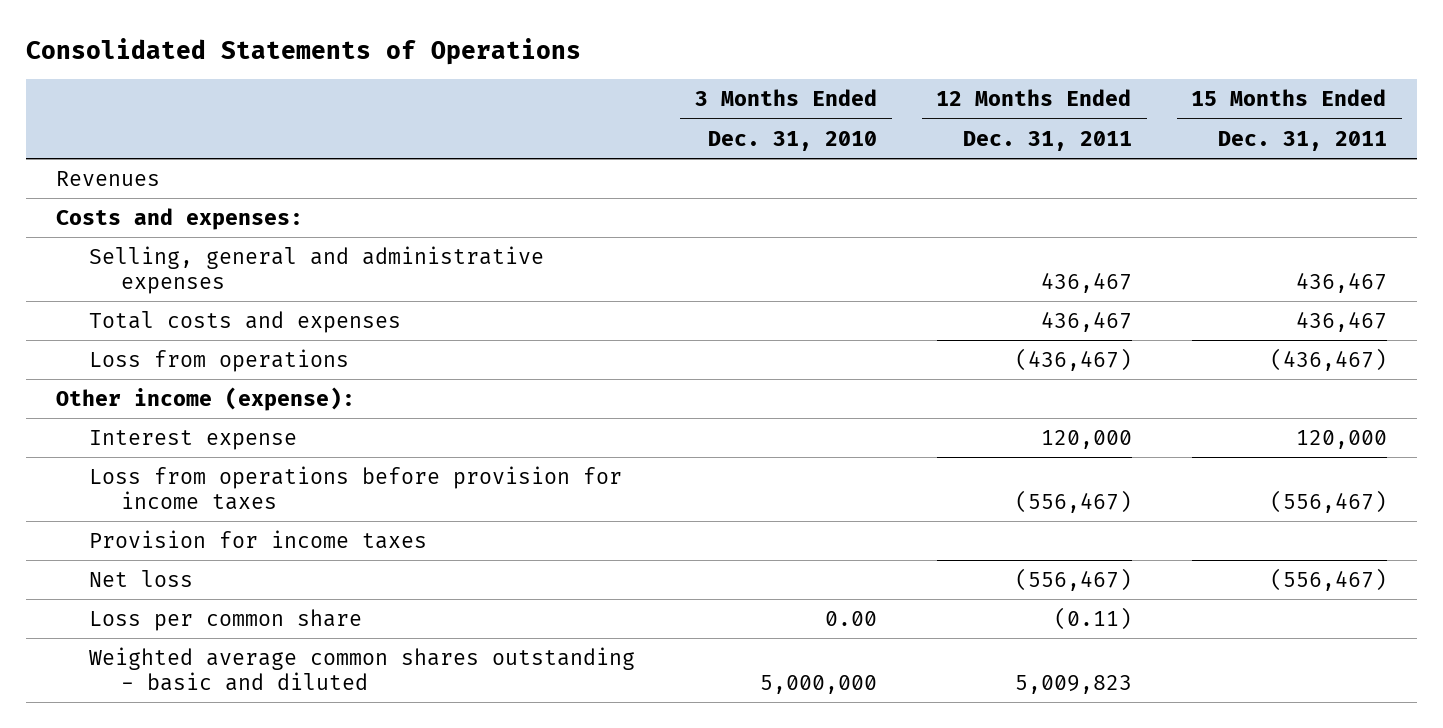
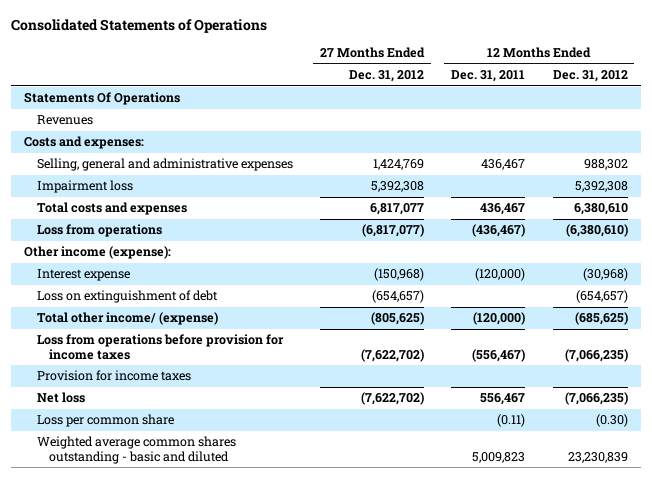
- | 3 Months Ended Dec. 31, 2010 | 12 Months Ended Dec. 31, 2011 | 15 Months Ended Dec. 31, 2011
+ | 27 Months Ended Dec. 31, 2012 | 12 Months Ended Dec. 31, 2011 | 12 Months Ended Dec. 31, 2012
+ Statements Of Operations
+ Impairment loss | 5,392,308 | | 5,392,308
- Interest expense | | 120,000 | 120,000
+ Interest expense | (150,968) | (120,000) | (30,968)
+ Loss on extinguishment of debt | (654,657) | | (654,657)
+ Total other income/ (expense) | (805,625) | (120,000) | (685,625)
- Net loss | | (556,467) | (556,467)
+ Net loss | (7,622,702) | 556,467 | (7,066,235)

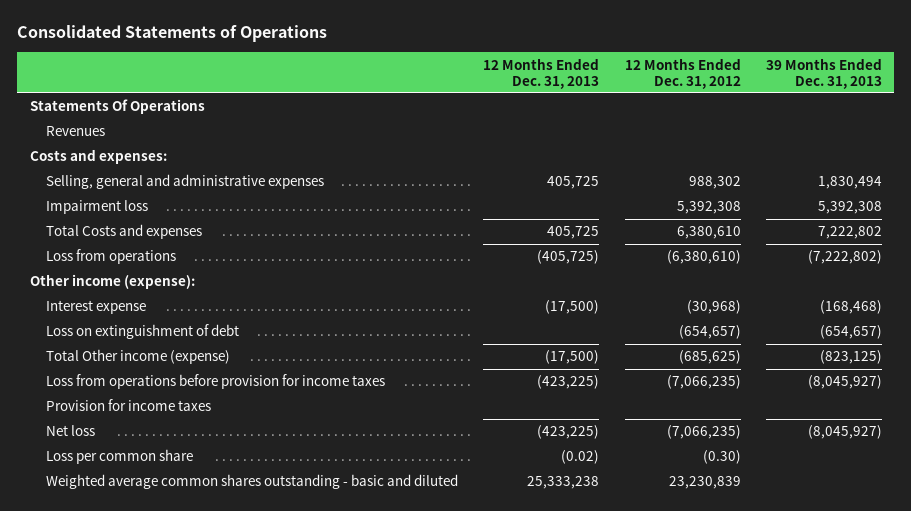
- | 27 Months Ended Dec. 31, 2012 | 12 Months Ended Dec. 31, 2011 | 12 Months Ended Dec. 31, 2012
+ | 12 Months Ended Dec. 31, 2013 | 12 Months Ended Dec. 31, 2012 | 39 Months Ended Dec. 31, 2013
- Total costs and expenses | 6,817,077 | 436,467 | 6,380,610
+ Total Costs and expenses | 405,725 | 6,380,610 | 7,222,802
- Total other income/ (expense) | (805,625) | (120,000) | (685,625)
+ Total Other income (expense) | (17,500) | (685,625) | (823,125)

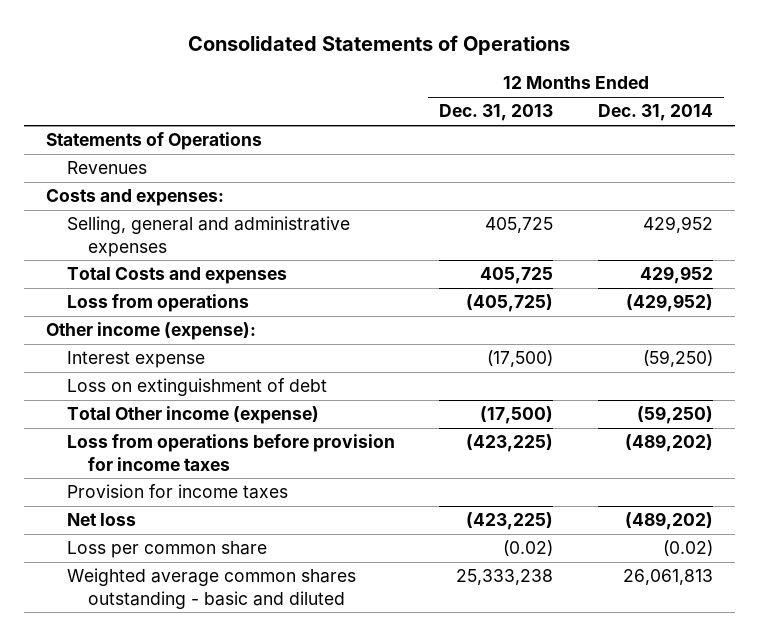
- | 12 Months Ended Dec. 31, 2013 | 12 Months Ended Dec. 31, 2012 | 39 Months Ended Dec. 31, 2013
+ | 12 Months Ended Dec. 31, 2013 | 12 Months Ended Dec. 31, 2014
- Statements Of Operations
+ Statements of Operations
- Impairment loss | | 5,392,308 | 5,392,308

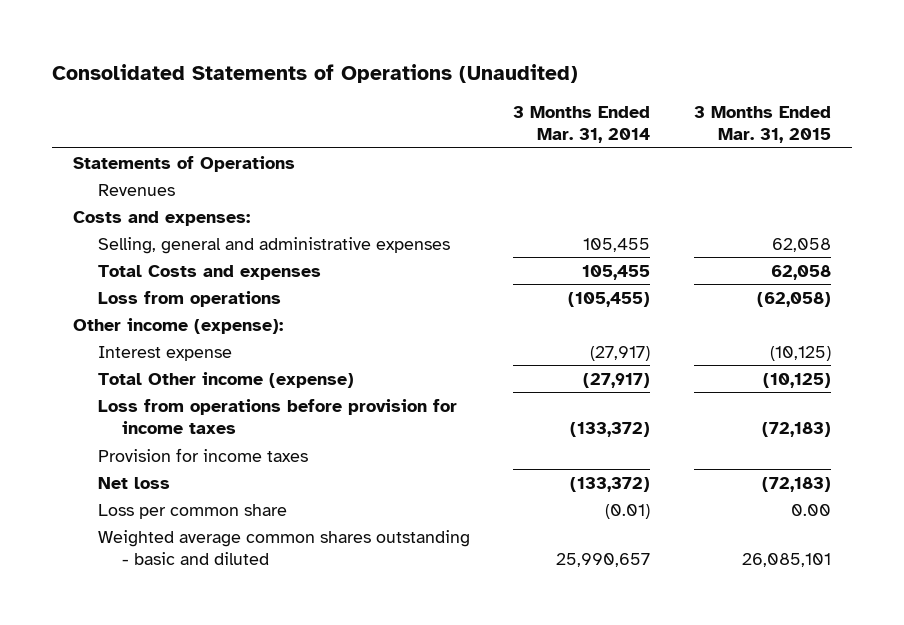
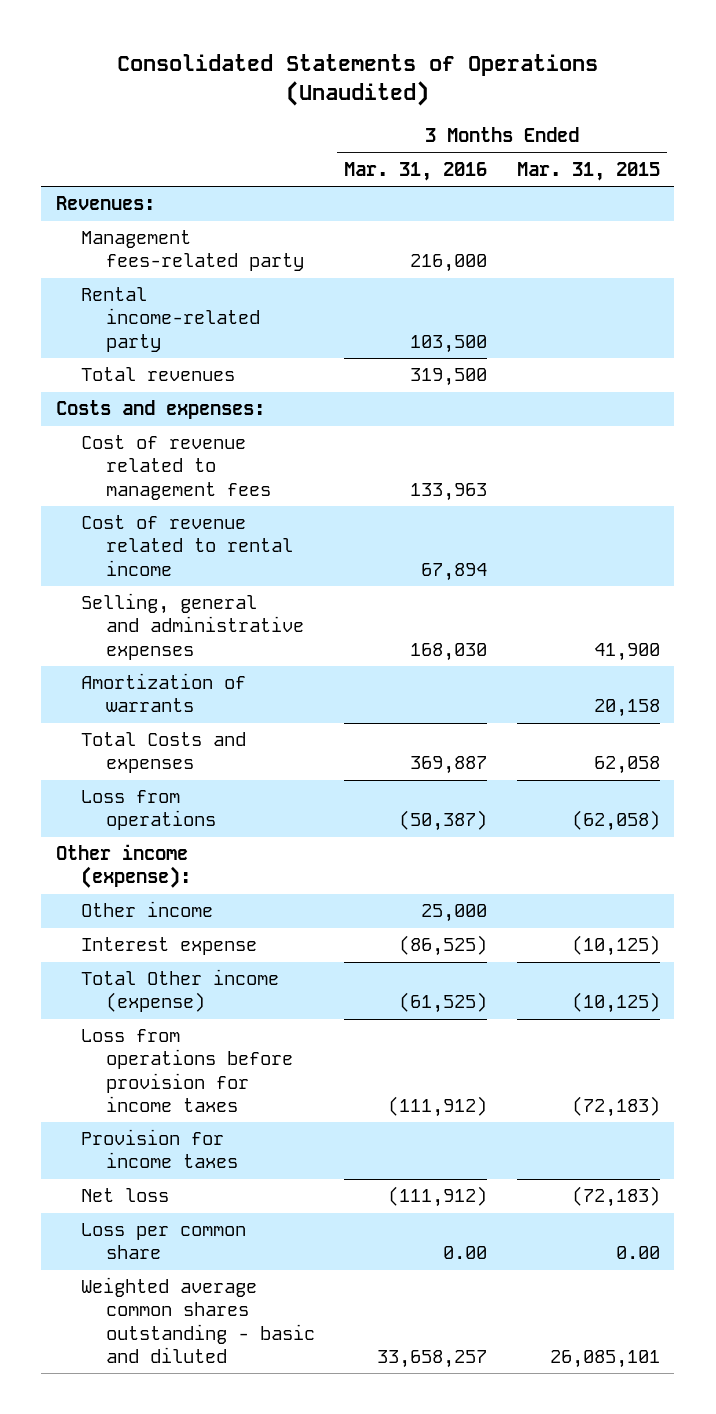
- | 3 Months Ended Mar. 31, 2014 | 3 Months Ended Mar. 31, 2015
+ | 3 Months Ended Mar. 31, 2016 | 3 Months Ended Mar. 31, 2015
- Statements of Operations
- Revenues
+ Revenues:
+ Management fees-related party | 216,000 |
+ Rental income-related party | 103,500 |
+ Total revenues | 319,500 |
- Selling, general and administrative expenses | 105,455 | 62,058
+ Cost of revenue related to management fees | 133,963 |
+ Cost of revenue related to rental income | 67,894 |
+ Selling, general and administrative expenses | 168,030 | 41,900
+ Amortization of warrants | | 20,158
+ Other income | 25,000 |

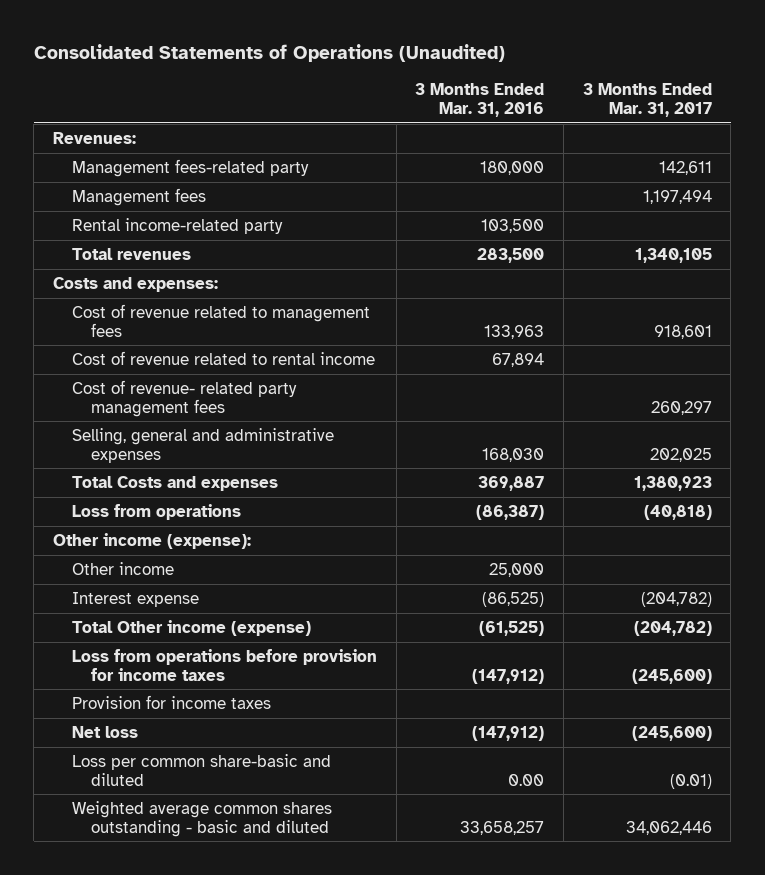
- | 3 Months Ended Mar. 31, 2016 | 3 Months Ended Mar. 31, 2015
+ | 3 Months Ended Mar. 31, 2016 | 3 Months Ended Mar. 31, 2017
- Management fees-related party | 216,000 |
+ Management fees-related party | 180,000 | 142,611
+ Management fees | | 1,197,494
- Total revenues | 319,500 |
+ Total revenues | 283,500 | 1,340,105
+ Cost of revenue- related party management fees | | 260,297
- Amortization of warrants | | 20,158
- Loss from operations | (50,387) | (62,058)
+ Loss from operations | (86,387) | (40,818)
- Loss from operations before provision for income taxes | (111,912) | (72,183)
+ Loss from operations before provision for income taxes | (147,912) | (245,600)
- Net loss | (111,912) | (72,183)
- Loss per common share | 0.00 | 0.00
+ Net loss | (147,912) | (245,600)
+ Loss per common share-basic and diluted | 0.00 | (0.01)

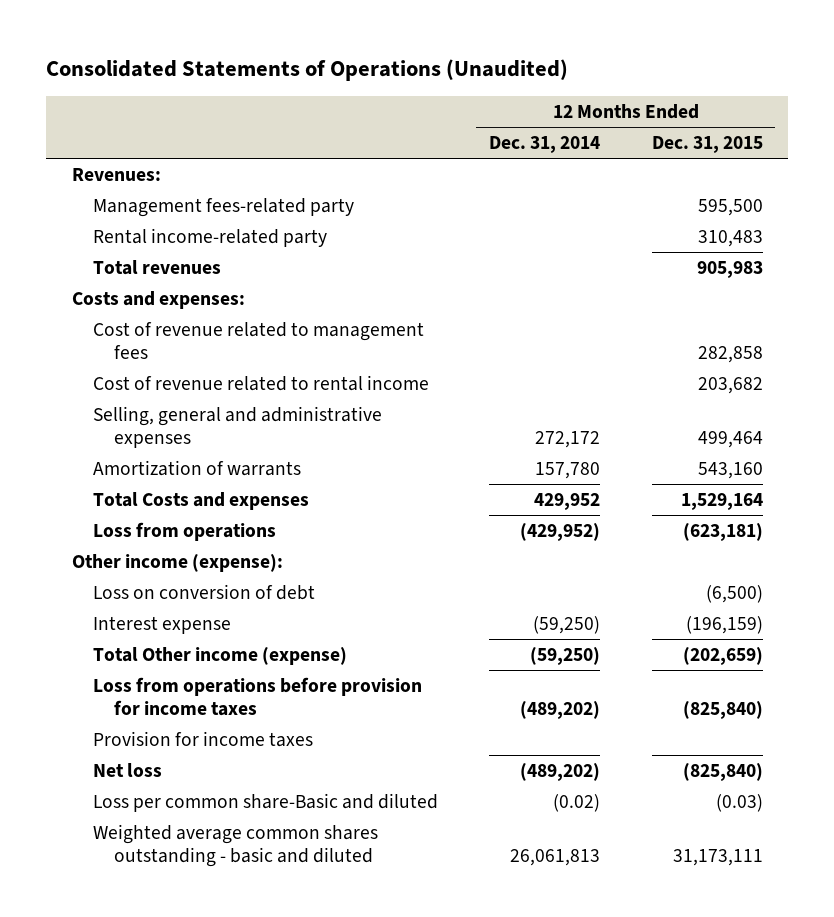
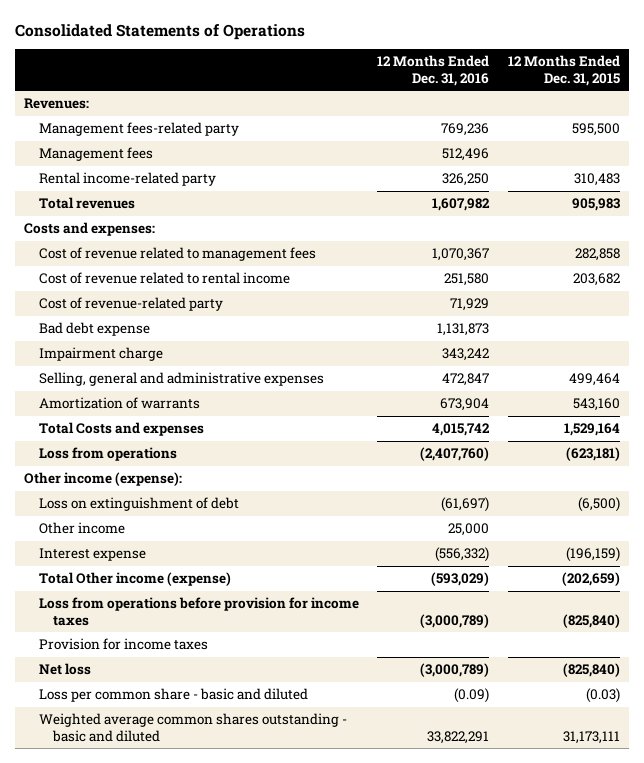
- Consolidated Statements of Operations (Unaudited)
+ Consolidated Statements of Operations
- | 12 Months Ended Dec. 31, 2014 | 12 Months Ended Dec. 31, 2015
+ | 12 Months Ended Dec. 31, 2016 | 12 Months Ended Dec. 31, 2015
+ Management fees | 512,496 |
+ Cost of revenue-related party | 71,929 |
+ Bad debt expense | 1,131,873 |
+ Impairment charge | 343,242 |
- Loss on conversion of debt | | (6,500)
+ Loss on extinguishment of debt | (61,697) | (6,500)
+ Other income | 25,000 |
- Loss per common share-Basic and diluted | (0.02) | (0.03)
+ Loss per common share - basic and diluted | (0.09) | (0.03)

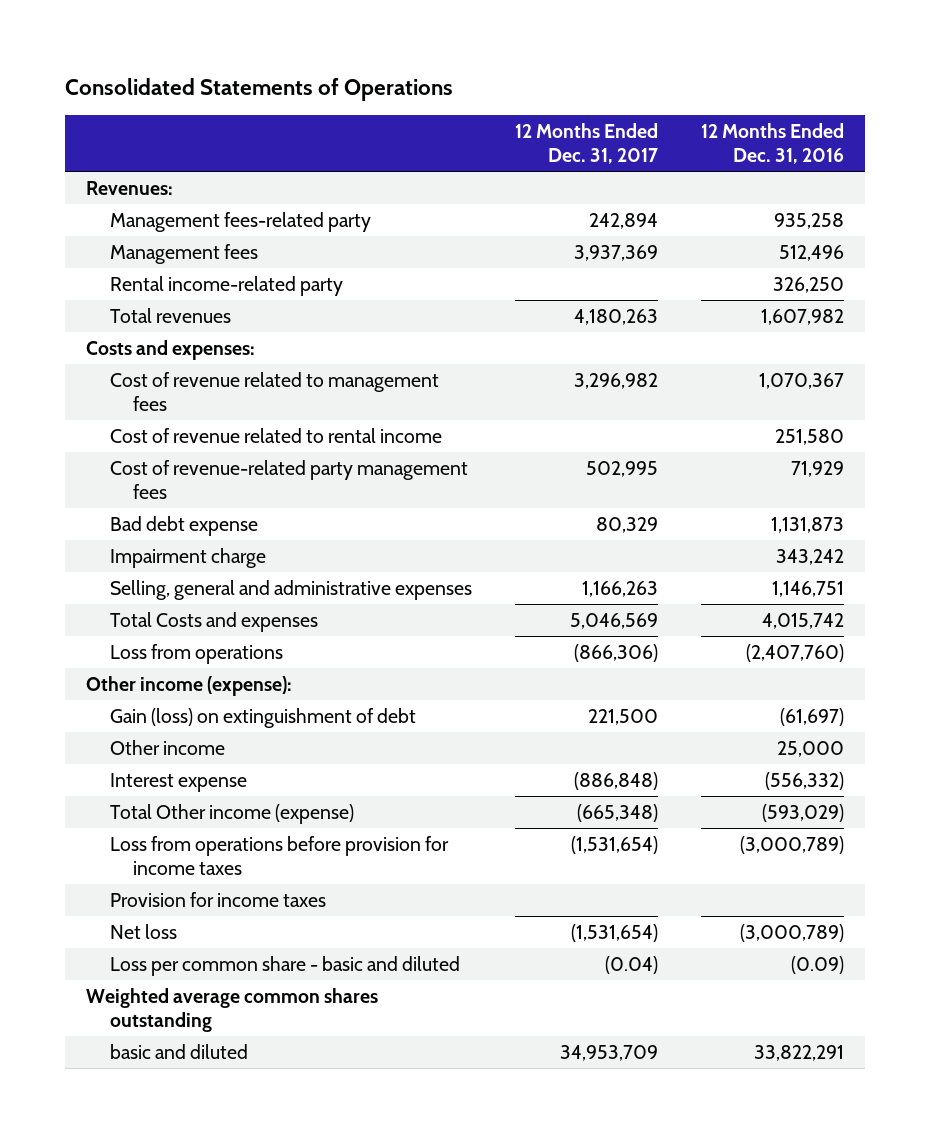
- | 12 Months Ended Dec. 31, 2016 | 12 Months Ended Dec. 31, 2015
+ | 12 Months Ended Dec. 31, 2017 | 12 Months Ended Dec. 31, 2016
- Management fees-related party | 769,236 | 595,500
+ Management fees-related party | 242,894 | 935,258
- Cost of revenue-related party | 71,929 |
+ Cost of revenue-related party management fees | 502,995 | 71,929
- Selling, general and administrative expenses | 472,847 | 499,464
- Amortization of warrants | 673,904 | 543,160
+ Selling, general and administrative expenses | 1,166,263 | 1,146,751
- Loss on extinguishment of debt | (61,697) | (6,500)
+ Gain (loss) on extinguishment of debt | 221,500 | (61,697)
- Weighted average common shares outstanding - basic and diluted | 33,822,291 | 31,173,111
+ Weighted average common shares outstanding
+ basic and diluted | 34,953,709 | 33,822,291

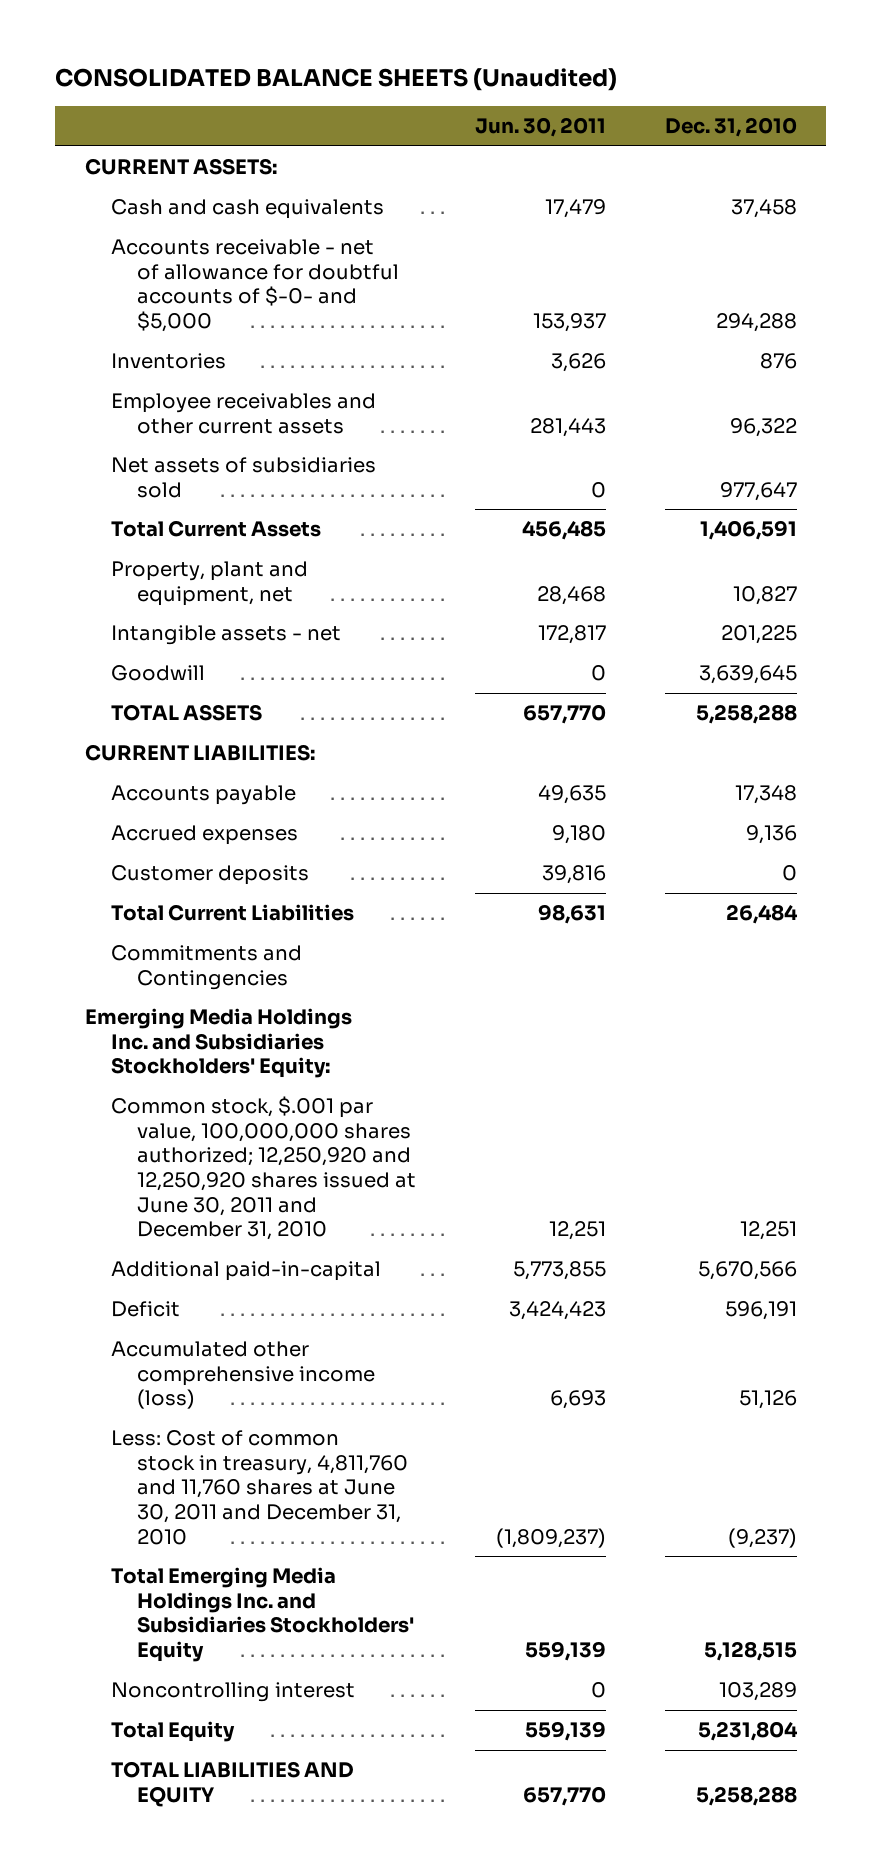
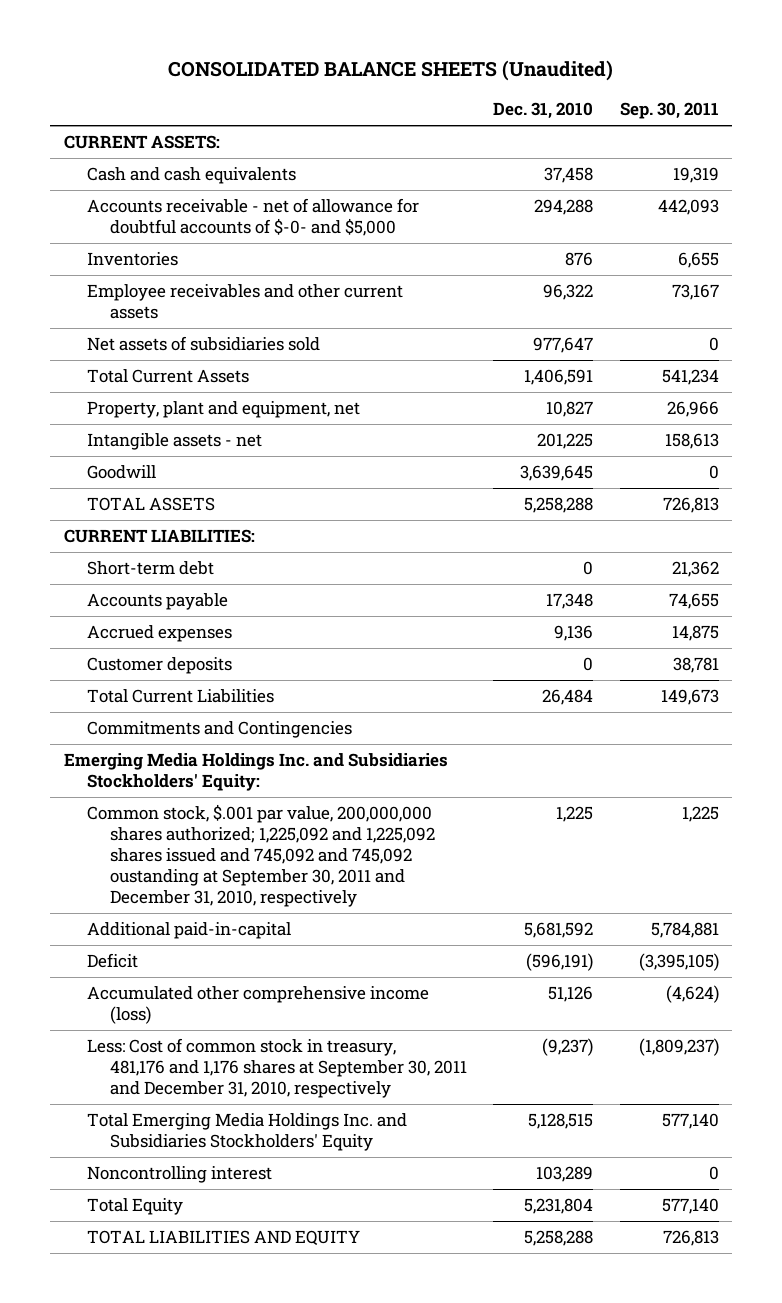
- | Jun. 30, 2011 | Dec. 31, 2010
+ | Dec. 31, 2010 | Sep. 30, 2011
+ Short-term debt | 0 | 21,362
- Common stock, $.001 par value, 100,000,000 shares authorized; 12,250,920 and 12,250,920 shares issued at June 30, 2011 and December 31, 2010 | 12,251 | 12,251
- Additional paid-in-capital | 5,773,855 | 5,670,566
- Deficit | 3,424,423 | 596,191
+ Common stock, $.001 par value, 200,000,000 shares authorized; 1,225,092 and 1,225,092 shares issued and 745,092 and 745,092 oustanding at September 30, 2011 and December 31, 2010, respectively | 1,225 | 1,225
+ Additional paid-in-capital | 5,681,592 | 5,784,881
+ Deficit | (596,191) | (3,395,105)
- Less: Cost of common stock in treasury, 4,811,760 and 11,760 shares at June 30, 2011 and December 31, 2010 | (1,809,237) | (9,237)
+ Less: Cost of common stock in treasury, 481,176 and 1,176 shares at September 30, 2011 and December 31, 2010, respectively | (9,237) | (1,809,237)

